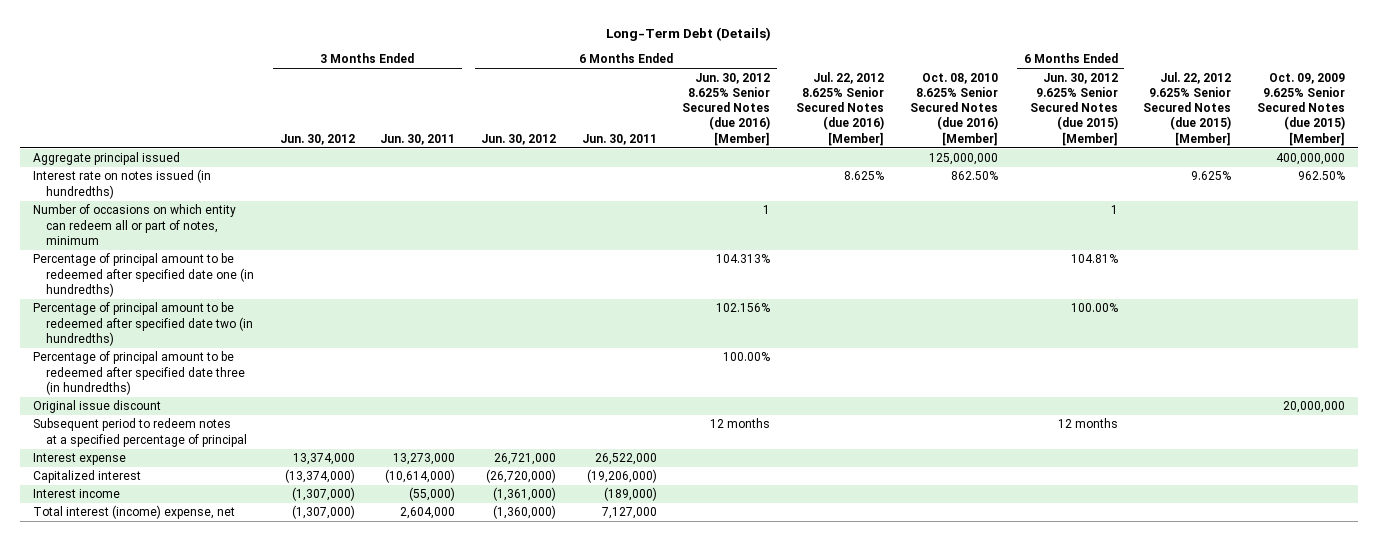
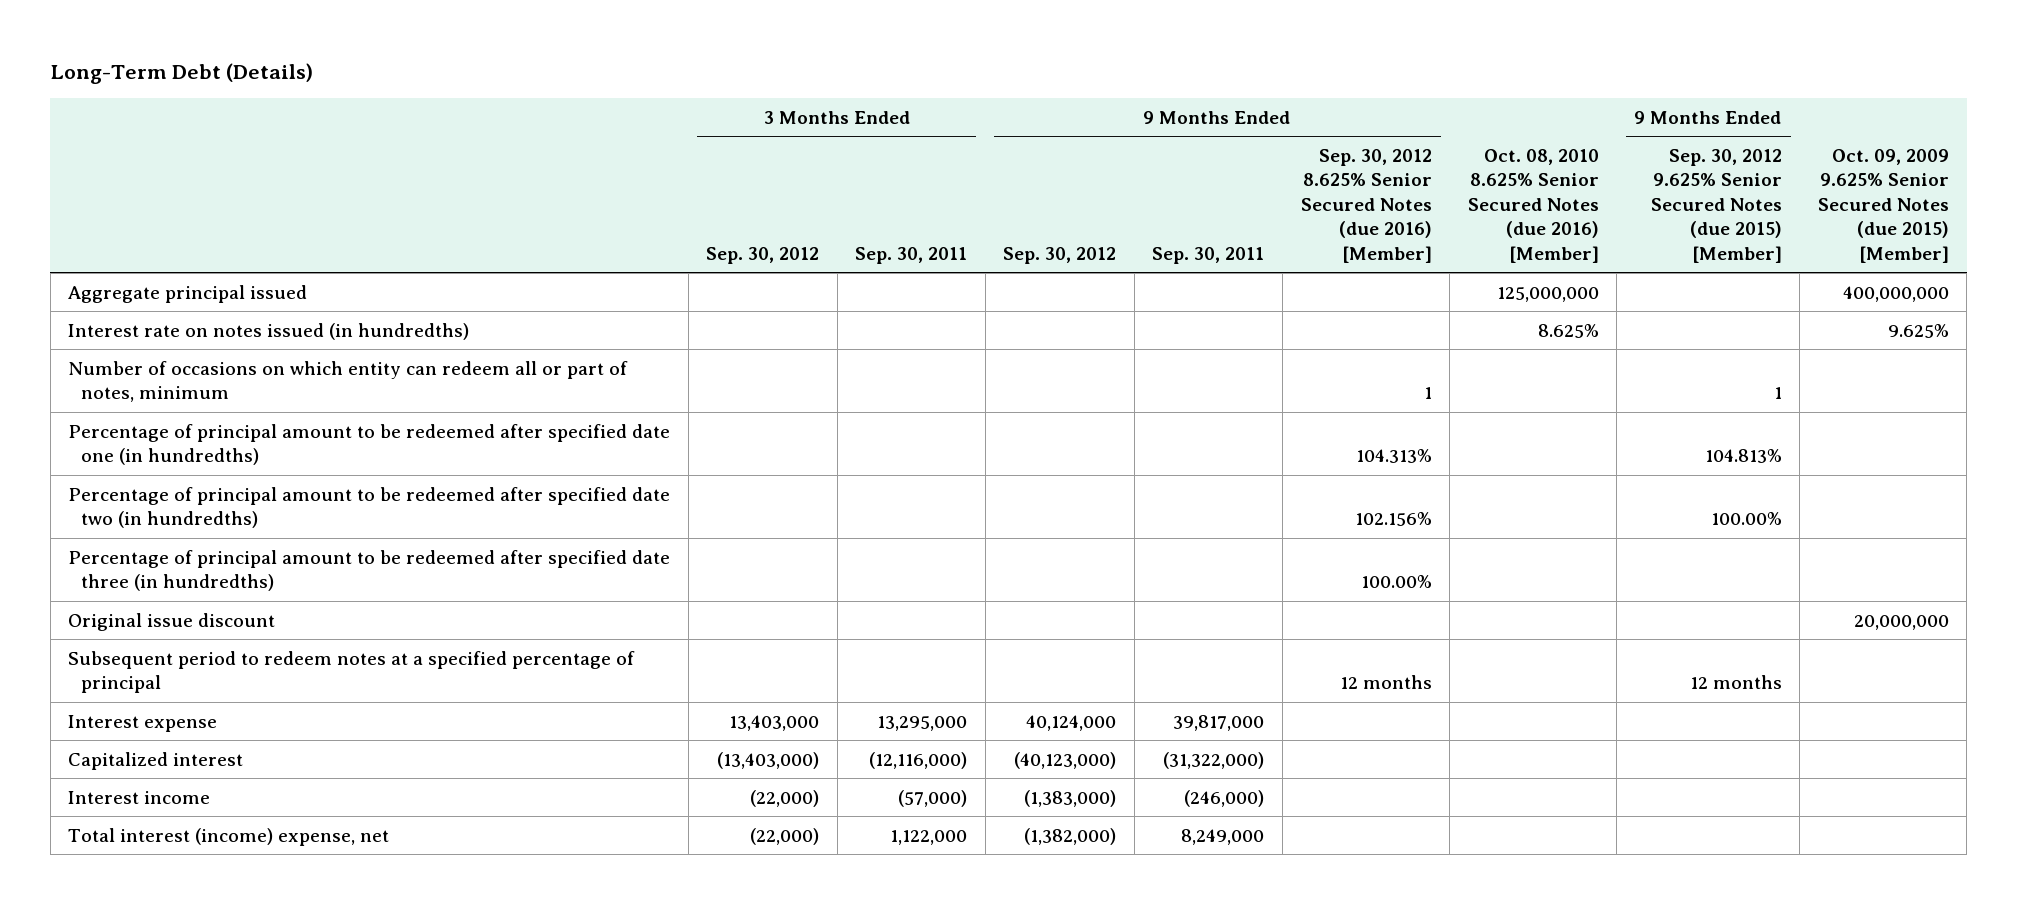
- | 3 Months Ended Jun. 30, 2012 | 3 Months Ended Jun. 30, 2011 | 6 Months Ended Jun. 30, 2012 | 6 Months Ended Jun. 30, 2011 | 6 Months Ended Jun. 30, 2012 8.625% Senior Secured Notes (due 2016) [Member] | Jul. 22, 2012 8.625% Senior Secured Notes (due 2016) [Member] | Oct. 08, 2010 8.625% Senior Secured Notes (due 2016) [Member] | 6 Months Ended Jun. 30, 2012 9.625% Senior Secured Notes (due 2015) [Member] | Jul. 22, 2012 9.625% Senior Secured Notes (due 2015) [Member] | Oct. 09, 2009 9.625% Senior Secured Notes (due 2015) [Member]
+ | 3 Months Ended Sep. 30, 2012 | 3 Months Ended Sep. 30, 2011 | 9 Months Ended Sep. 30, 2012 | 9 Months Ended Sep. 30, 2011 | 9 Months Ended Sep. 30, 2012 8.625% Senior Secured Notes (due 2016) [Member] | Oct. 08, 2010 8.625% Senior Secured Notes (due 2016) [Member] | 9 Months Ended Sep. 30, 2012 9.625% Senior Secured Notes (due 2015) [Member] | Oct. 09, 2009 9.625% Senior Secured Notes (due 2015) [Member]
- Interest rate on notes issued (in hundredths) | | | | | | 8.625% | 862.50% | | 9.625% | 962.50%
+ Interest rate on notes issued (in hundredths) | | | | | | 8.625% | | 9.625%

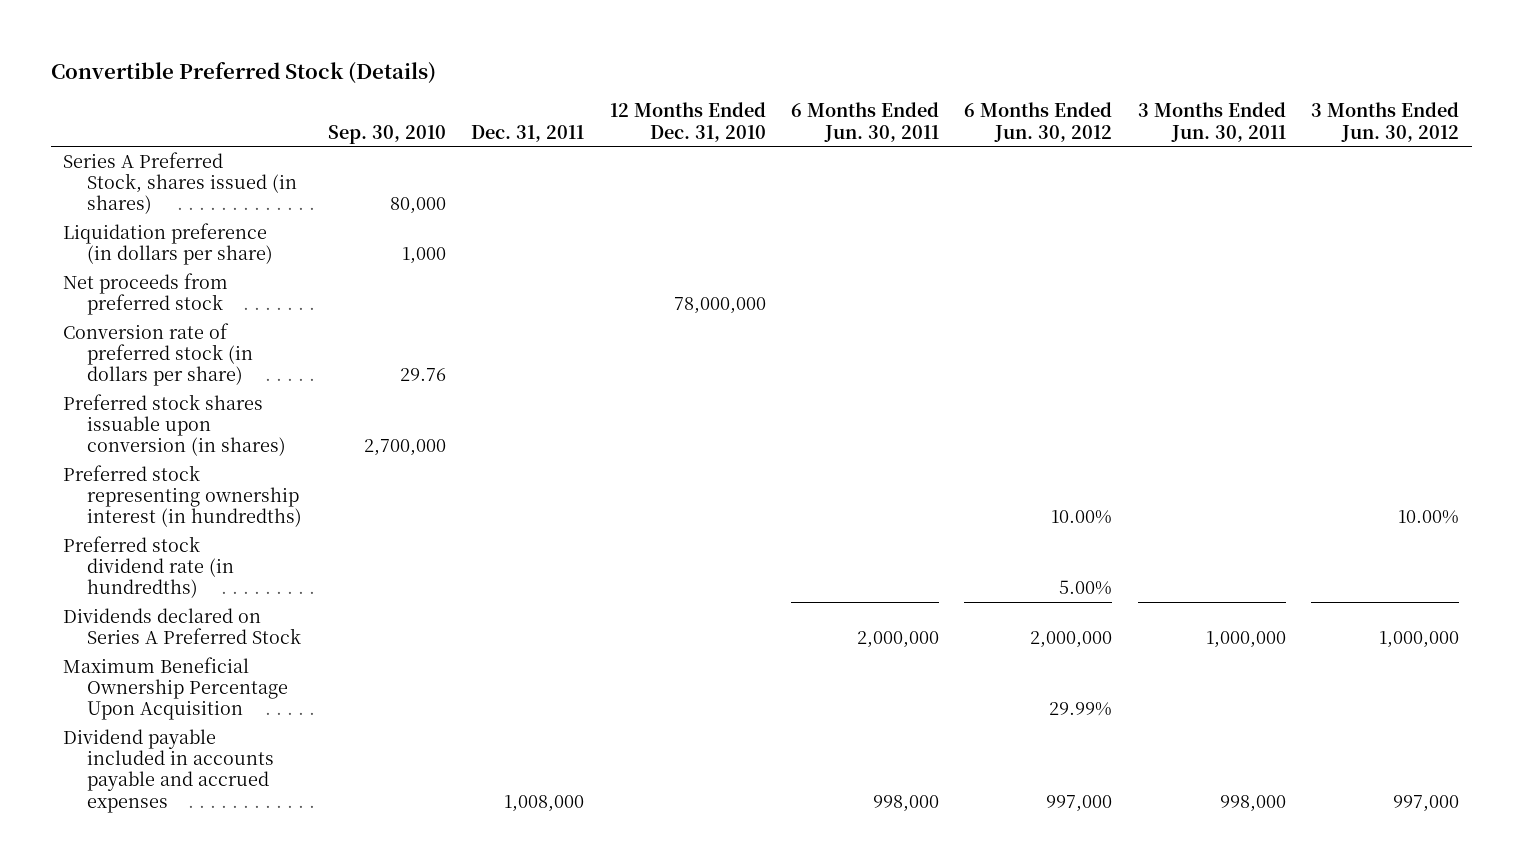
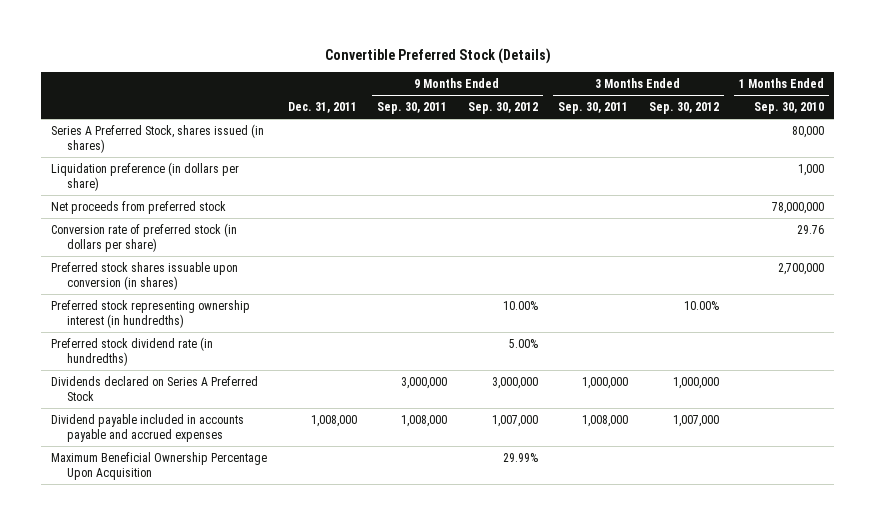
- | Sep. 30, 2010 | Dec. 31, 2011 | 12 Months Ended Dec. 31, 2010 | 6 Months Ended Jun. 30, 2011 | 6 Months Ended Jun. 30, 2012 | 3 Months Ended Jun. 30, 2011 | 3 Months Ended Jun. 30, 2012
+ | Dec. 31, 2011 | 9 Months Ended Sep. 30, 2011 | 9 Months Ended Sep. 30, 2012 | 3 Months Ended Sep. 30, 2011 | 3 Months Ended Sep. 30, 2012 | 1 Months Ended Sep. 30, 2010
moved down: Maximum Beneficial Ownership Percentage Upon Acquisition | | | 29.99% | | |

